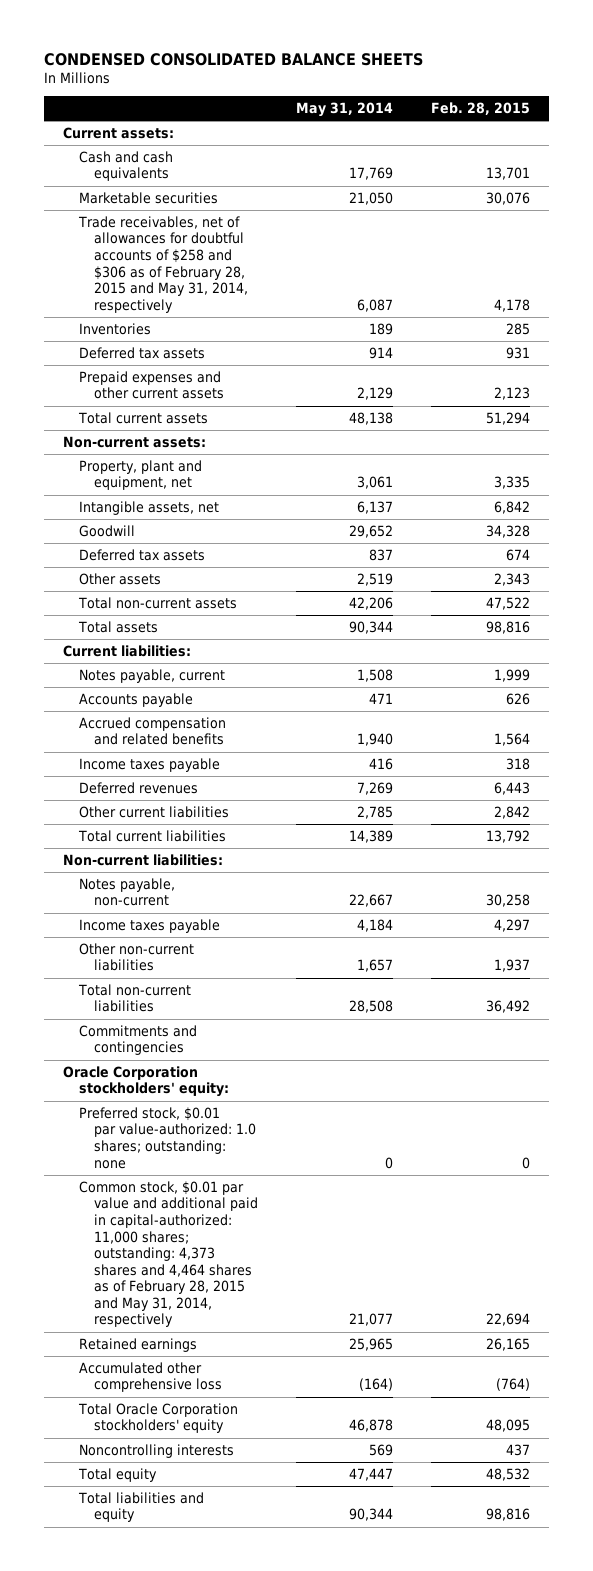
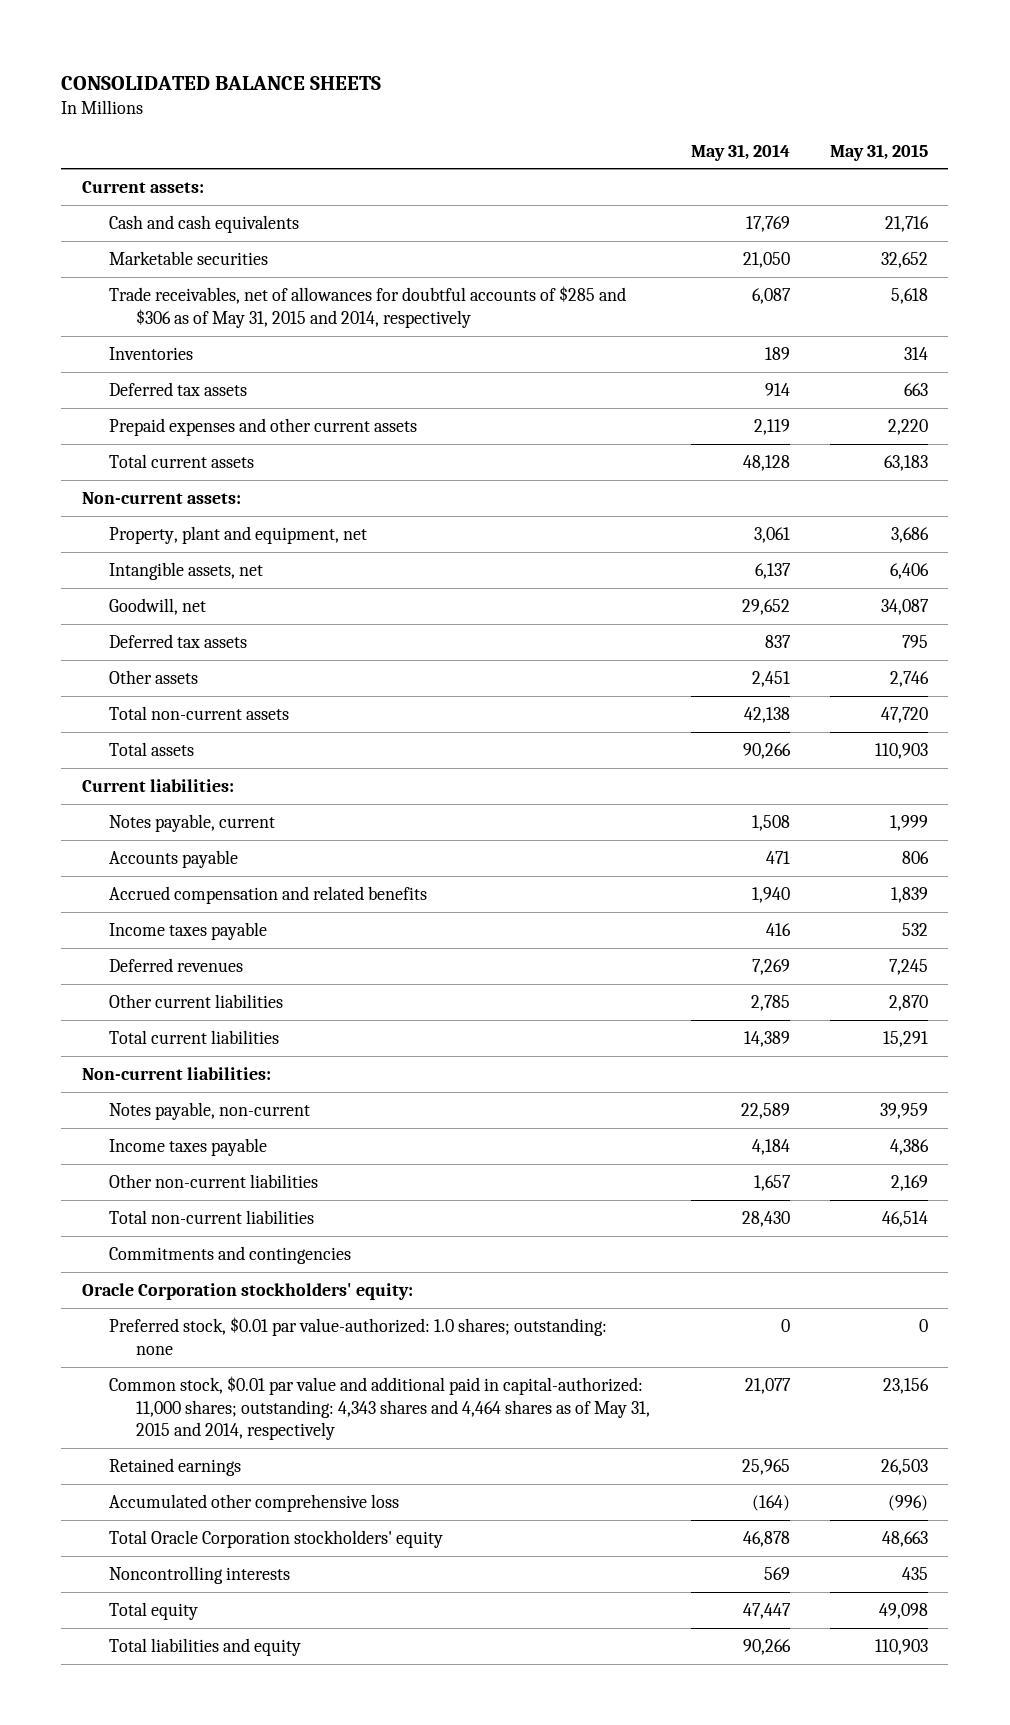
- CONDENSED CONSOLIDATED BALANCE SHEETS
+ CONSOLIDATED BALANCE SHEETS
- | May 31, 2014 | Feb. 28, 2015
+ | May 31, 2014 | May 31, 2015
- Trade receivables, net of allowances for doubtful accounts of $258 and $306 as of February 28, 2015 and May 31, 2014, respectively | 6,087 | 4,178
+ Trade receivables, net of allowances for doubtful accounts of $285 and $306 as of May 31, 2015 and 2014, respectively | 6,087 | 5,618
- Prepaid expenses and other current assets | 2,129 | 2,123
- Total current assets | 48,138 | 51,294
+ Prepaid expenses and other current assets | 2,119 | 2,220
+ Total current assets | 48,128 | 63,183
- Goodwill | 29,652 | 34,328
+ Goodwill, net | 29,652 | 34,087
- Other assets | 2,519 | 2,343
- Total non-current assets | 42,206 | 47,522
- Total assets | 90,344 | 98,816
+ Other assets | 2,451 | 2,746
+ Total non-current assets | 42,138 | 47,720
+ Total assets | 90,266 | 110,903
- Notes payable, non-current | 22,667 | 30,258
+ Notes payable, non-current | 22,589 | 39,959
- Total non-current liabilities | 28,508 | 36,492
+ Total non-current liabilities | 28,430 | 46,514
- Common stock, $0.01 par value and additional paid in capital-authorized: 11,000 shares; outstanding: 4,373 shares and 4,464 shares as of February 28, 2015 and May 31, 2014, respectively | 21,077 | 22,694
+ Common stock, $0.01 par value and additional paid in capital-authorized: 11,000 shares; outstanding: 4,343 shares and 4,464 shares as of May 31, 2015 and 2014, respectively | 21,077 | 23,156
- Total liabilities and equity | 90,344 | 98,816
+ Total liabilities and equity | 90,266 | 110,903

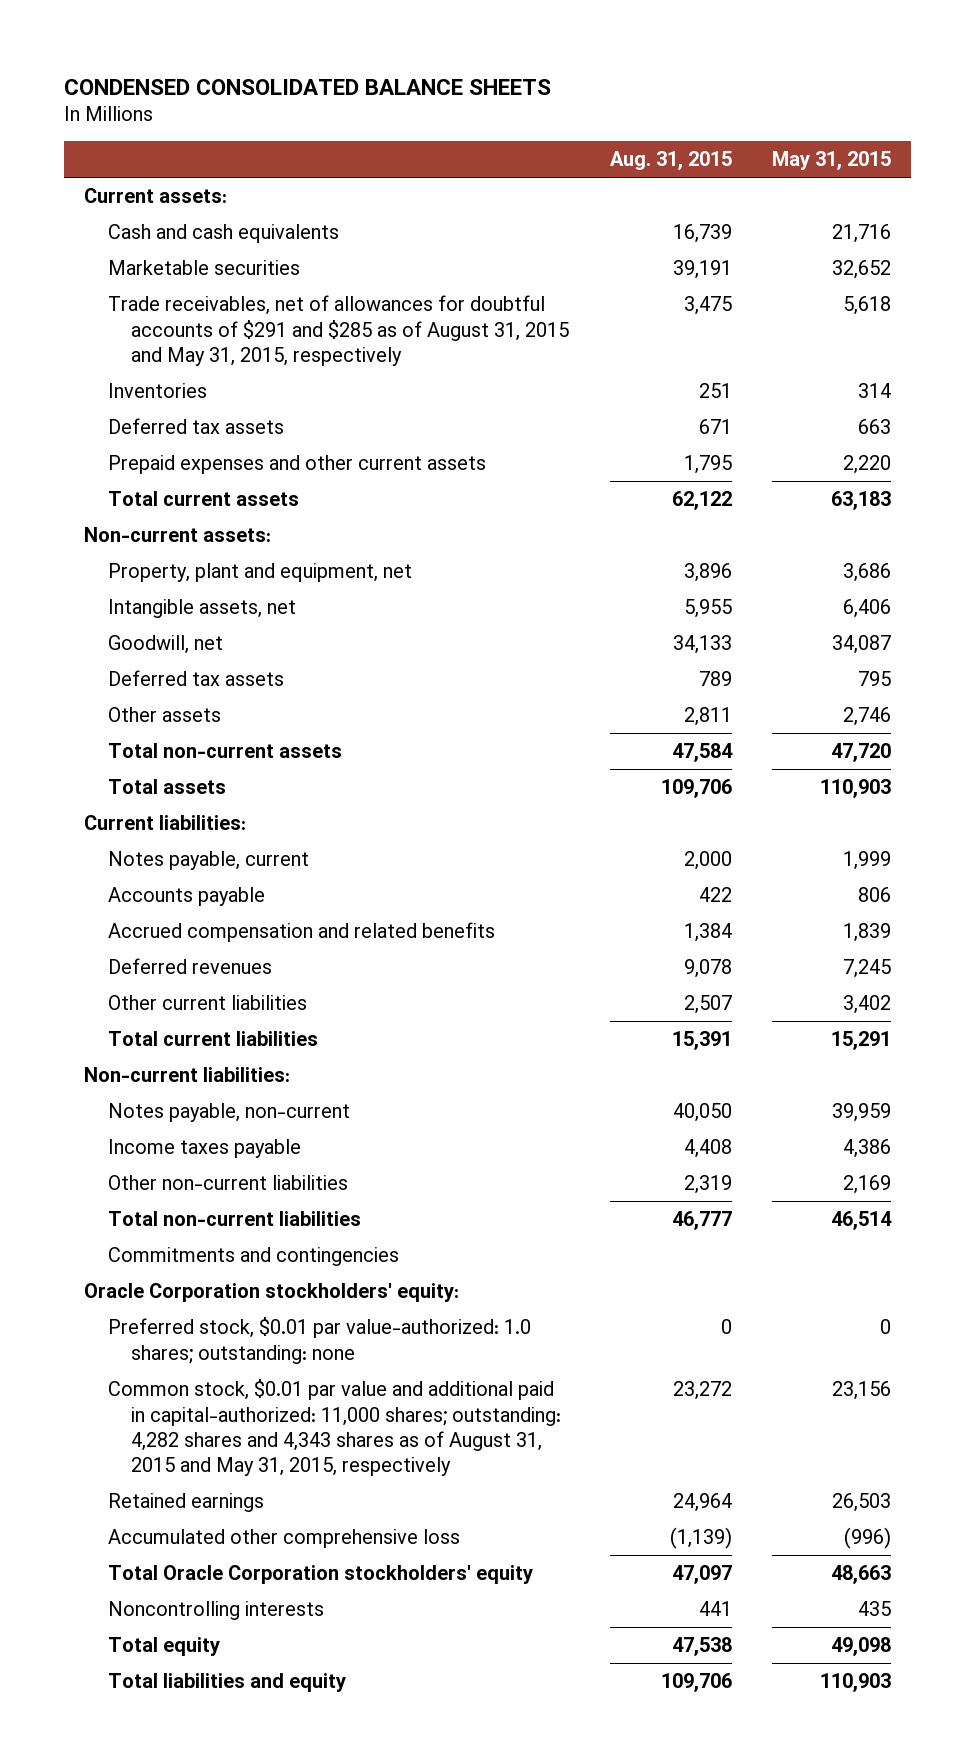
- CONSOLIDATED BALANCE SHEETS
+ CONDENSED CONSOLIDATED BALANCE SHEETS
- | May 31, 2014 | May 31, 2015
+ | Aug. 31, 2015 | May 31, 2015
- Trade receivables, net of allowances for doubtful accounts of $285 and $306 as of May 31, 2015 and 2014, respectively | 6,087 | 5,618
+ Trade receivables, net of allowances for doubtful accounts of $291 and $285 as of August 31, 2015 and May 31, 2015, respectively | 3,475 | 5,618
- Income taxes payable | 416 | 532
- Other current liabilities | 2,785 | 2,870
+ Other current liabilities | 2,507 | 3,402
- Common stock, $0.01 par value and additional paid in capital-authorized: 11,000 shares; outstanding: 4,343 shares and 4,464 shares as of May 31, 2015 and 2014, respectively | 21,077 | 23,156
+ Common stock, $0.01 par value and additional paid in capital-authorized: 11,000 shares; outstanding: 4,282 shares and 4,343 shares as of August 31, 2015 and May 31, 2015, respectively | 23,272 | 23,156

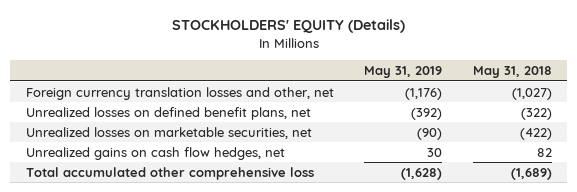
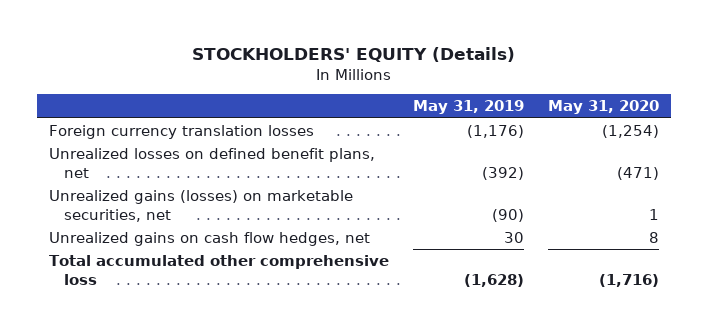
- | May 31, 2019 | May 31, 2018
+ | May 31, 2019 | May 31, 2020
- Foreign currency translation losses and other, net | (1,176) | (1,027)
+ Foreign currency translation losses | (1,176) | (1,254)
- Unrealized losses on marketable securities, net | (90) | (422)
+ Unrealized gains (losses) on marketable securities, net | (90) | 1

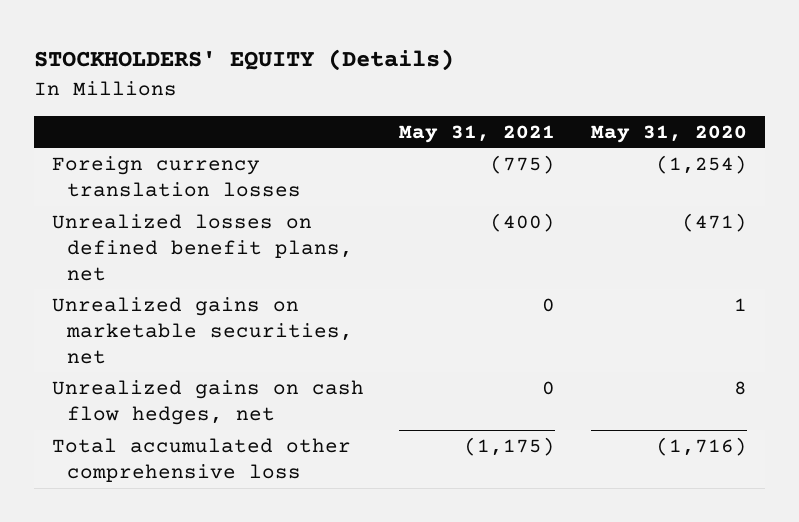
- | May 31, 2019 | May 31, 2020
+ | May 31, 2021 | May 31, 2020
- Unrealized gains (losses) on marketable securities, net | (90) | 1
+ Unrealized gains on marketable securities, net | 0 | 1

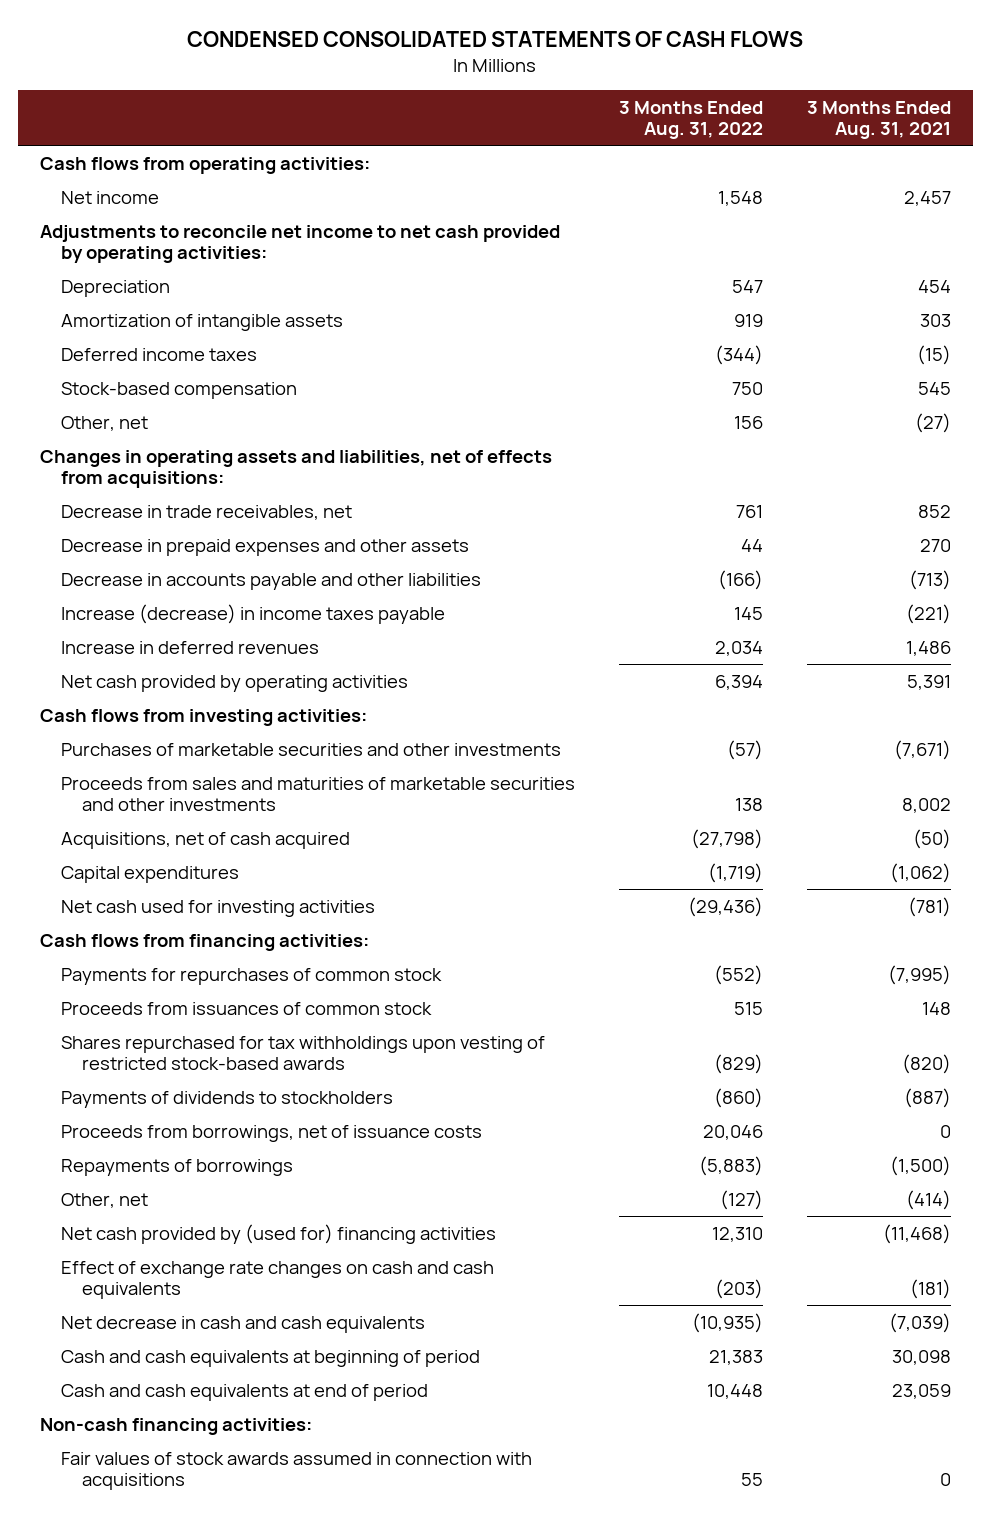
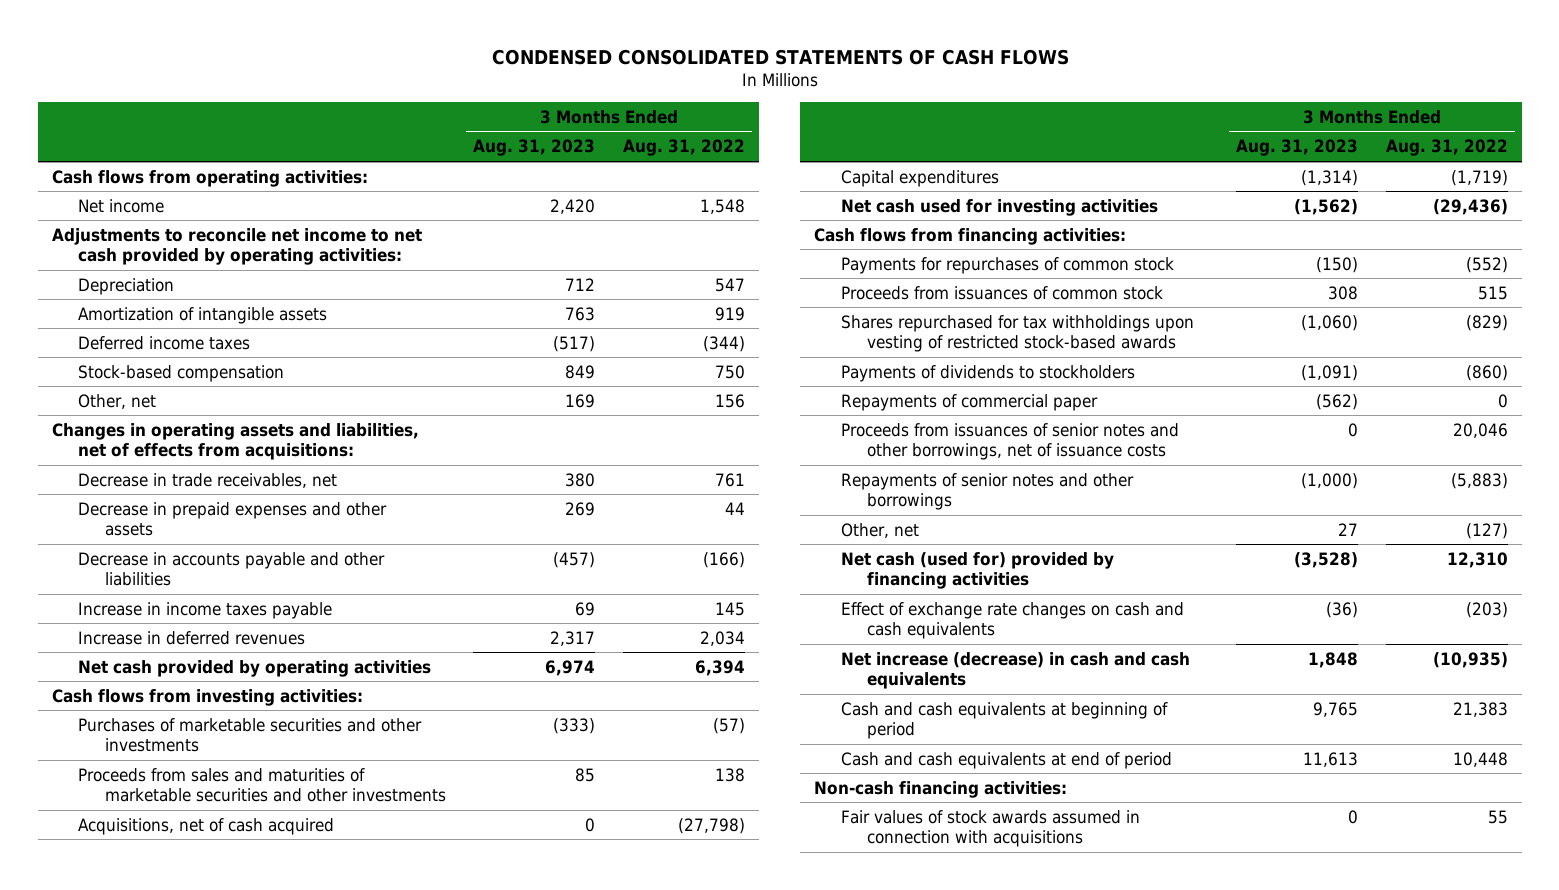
- | 3 Months Ended Aug. 31, 2022 | 3 Months Ended Aug. 31, 2021
+ | 3 Months Ended Aug. 31, 2023 | 3 Months Ended Aug. 31, 2022
- Increase (decrease) in income taxes payable | 145 | (221)
+ Increase in income taxes payable | 69 | 145
- Proceeds from borrowings, net of issuance costs | 20,046 | 0
- Repayments of borrowings | (5,883) | (1,500)
+ Repayments of commercial paper | (562) | 0
+ Proceeds from issuances of senior notes and other borrowings, net of issuance costs | 0 | 20,046
+ Repayments of senior notes and other borrowings | (1,000) | (5,883)
- Net cash provided by (used for) financing activities | 12,310 | (11,468)
+ Net cash (used for) provided by financing activities | (3,528) | 12,310
- Net decrease in cash and cash equivalents | (10,935) | (7,039)
+ Net increase (decrease) in cash and cash equivalents | 1,848 | (10,935)

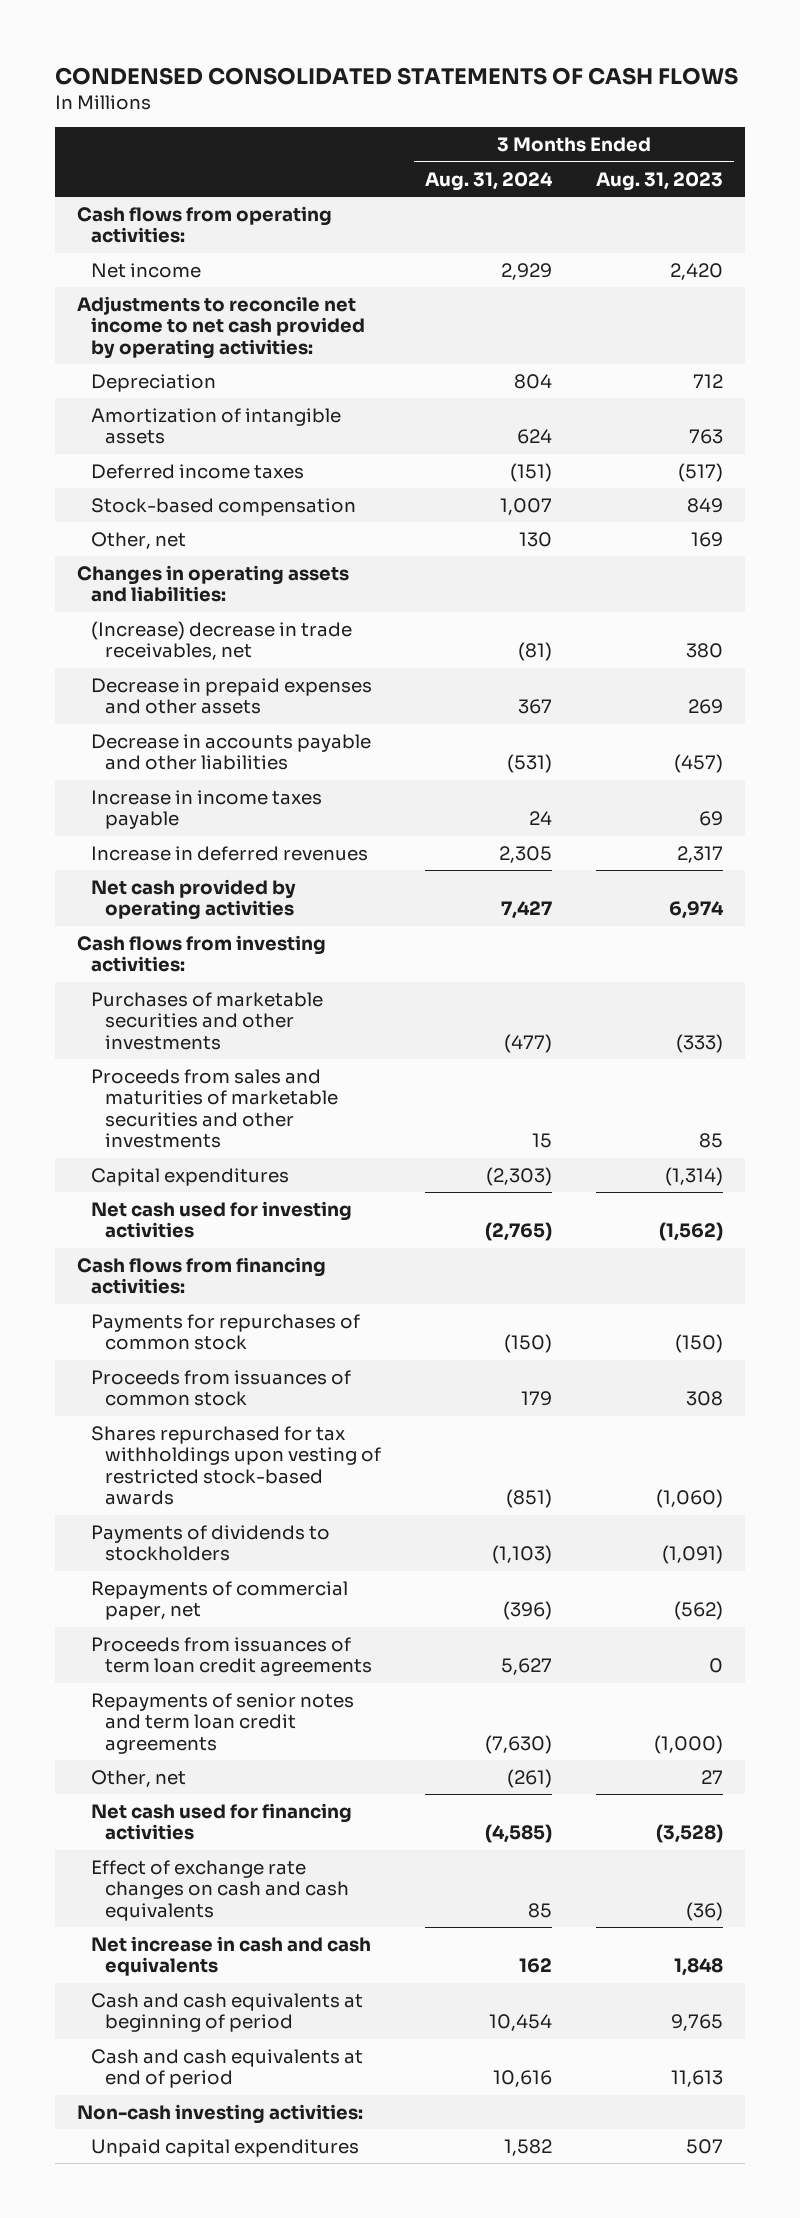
- | 3 Months Ended Aug. 31, 2023 | 3 Months Ended Aug. 31, 2022
+ | 3 Months Ended Aug. 31, 2024 | 3 Months Ended Aug. 31, 2023
- Changes in operating assets and liabilities, net of effects from acquisitions:
- Decrease in trade receivables, net | 380 | 761
+ Changes in operating assets and liabilities:
+ (Increase) decrease in trade receivables, net | (81) | 380
- Acquisitions, net of cash acquired | 0 | (27,798)
- Repayments of commercial paper | (562) | 0
- Proceeds from issuances of senior notes and other borrowings, net of issuance costs | 0 | 20,046
- Repayments of senior notes and other borrowings | (1,000) | (5,883)
+ Repayments of commercial paper, net | (396) | (562)
+ Proceeds from issuances of term loan credit agreements | 5,627 | 0
+ Repayments of senior notes and term loan credit agreements | (7,630) | (1,000)
- Net cash (used for) provided by financing activities | (3,528) | 12,310
+ Net cash used for financing activities | (4,585) | (3,528)
- Net increase (decrease) in cash and cash equivalents | 1,848 | (10,935)
+ Net increase in cash and cash equivalents | 162 | 1,848
- Non-cash financing activities:
- Fair values of stock awards assumed in connection with acquisitions | 0 | 55
+ Non-cash investing activities:
+ Unpaid capital expenditures | 1,582 | 507

